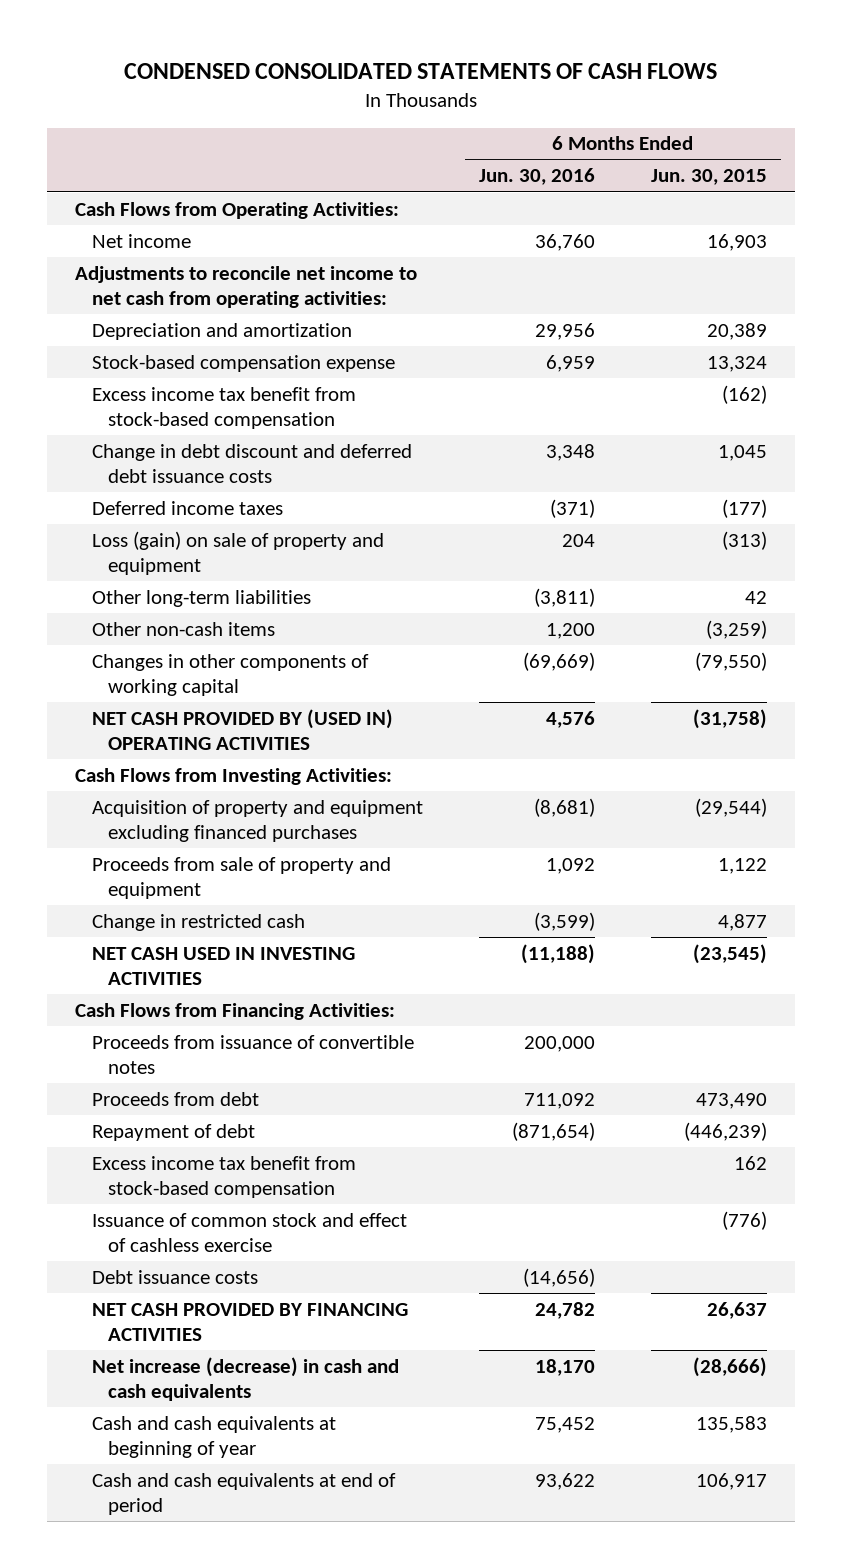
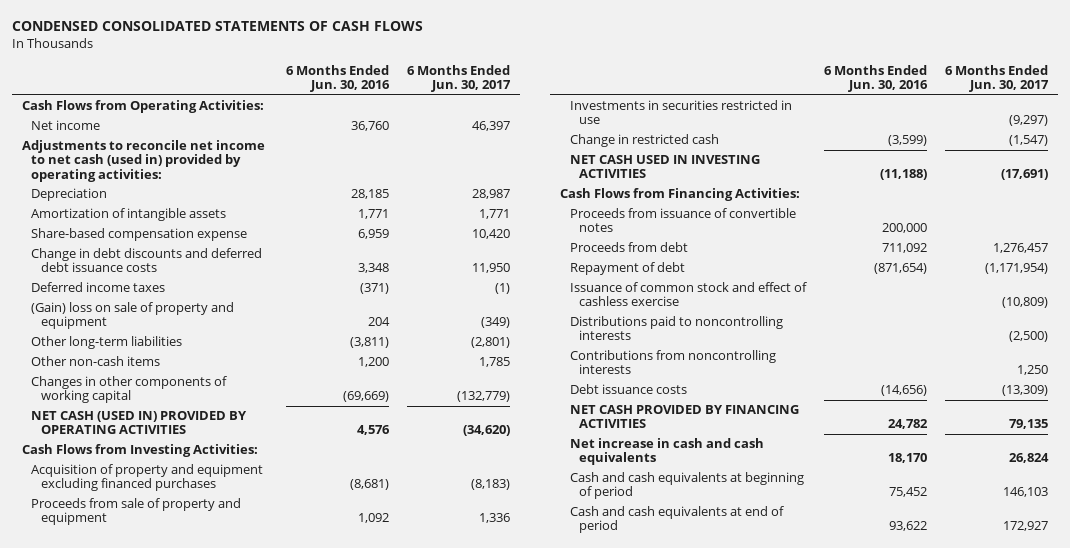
- | 6 Months Ended Jun. 30, 2016 | 6 Months Ended Jun. 30, 2015
+ | 6 Months Ended Jun. 30, 2016 | 6 Months Ended Jun. 30, 2017
- Adjustments to reconcile net income to net cash from operating activities:
- Depreciation and amortization | 29,956 | 20,389
- Stock-based compensation expense | 6,959 | 13,324
- Excess income tax benefit from stock-based compensation | | (162)
- Change in debt discount and deferred debt issuance costs | 3,348 | 1,045
+ Adjustments to reconcile net income to net cash (used in) provided by operating activities:
+ Depreciation | 28,185 | 28,987
+ Amortization of intangible assets | 1,771 | 1,771
+ Share-based compensation expense | 6,959 | 10,420
+ Change in debt discounts and deferred debt issuance costs | 3,348 | 11,950
- Loss (gain) on sale of property and equipment | 204 | (313)
+ (Gain) loss on sale of property and equipment | 204 | (349)
- NET CASH PROVIDED BY (USED IN) OPERATING ACTIVITIES | 4,576 | (31,758)
+ NET CASH (USED IN) PROVIDED BY OPERATING ACTIVITIES | 4,576 | (34,620)
+ Investments in securities restricted in use | | (9,297)
- Excess income tax benefit from stock-based compensation | | 162
+ Distributions paid to noncontrolling interests | | (2,500)
+ Contributions from noncontrolling interests | | 1,250
- Net increase (decrease) in cash and cash equivalents | 18,170 | (28,666)
- Cash and cash equivalents at beginning of year | 75,452 | 135,583
+ Net increase in cash and cash equivalents | 18,170 | 26,824
+ Cash and cash equivalents at beginning of period | 75,452 | 146,103

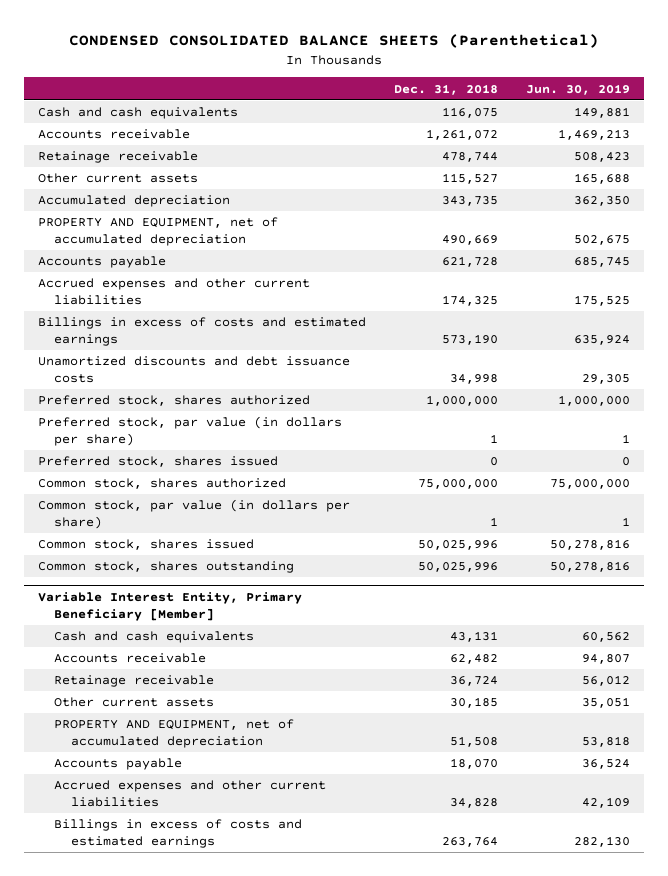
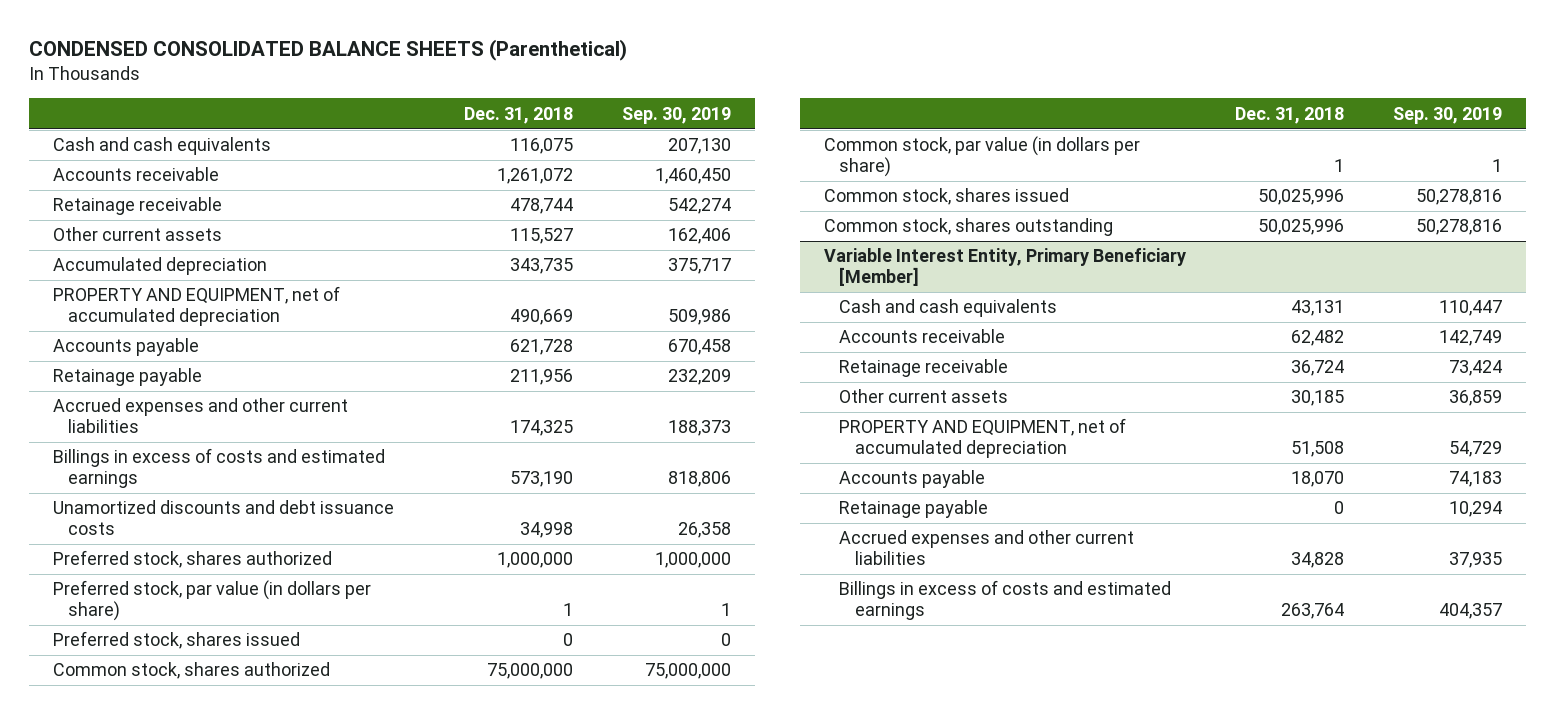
- | Dec. 31, 2018 | Jun. 30, 2019
+ | Dec. 31, 2018 | Sep. 30, 2019
+ Retainage payable | 211,956 | 232,209
@ Variable Interest Entity, Primary Beneficiary [Member]
+ Retainage payable | 0 | 10,294

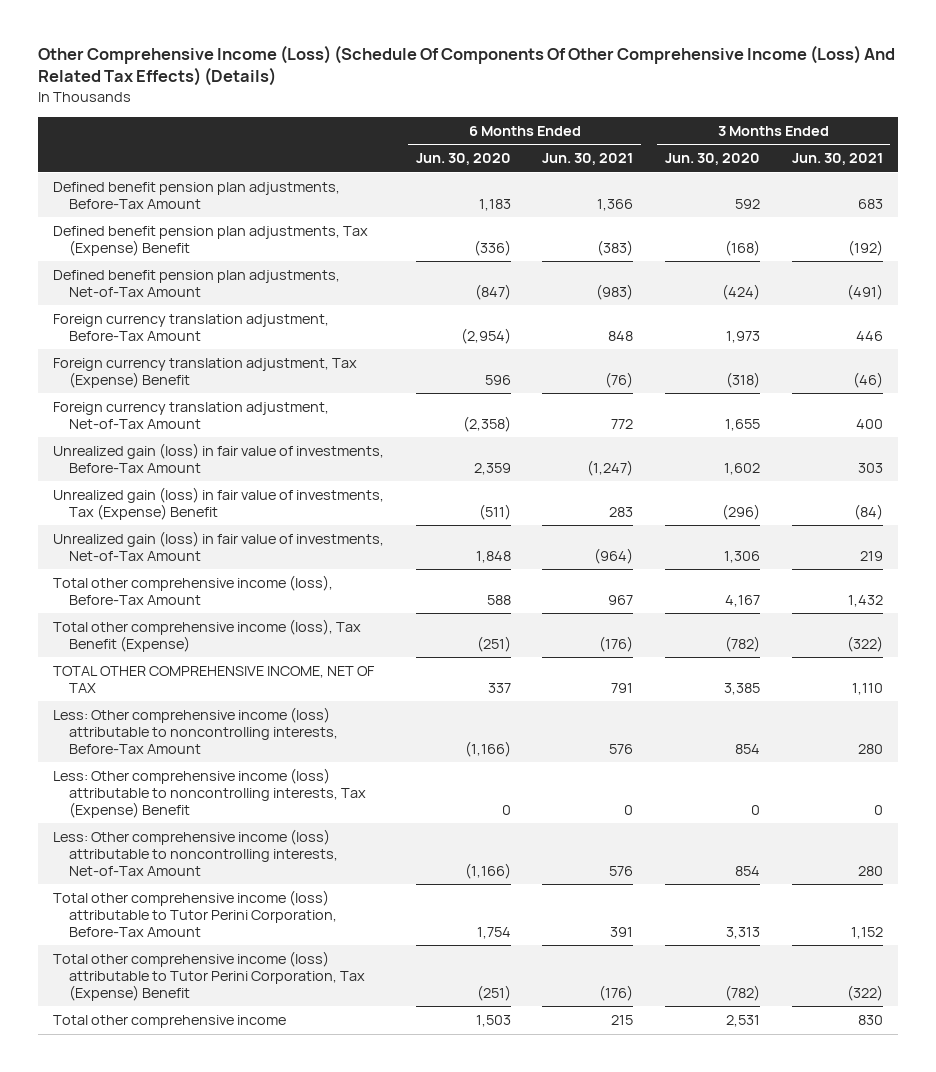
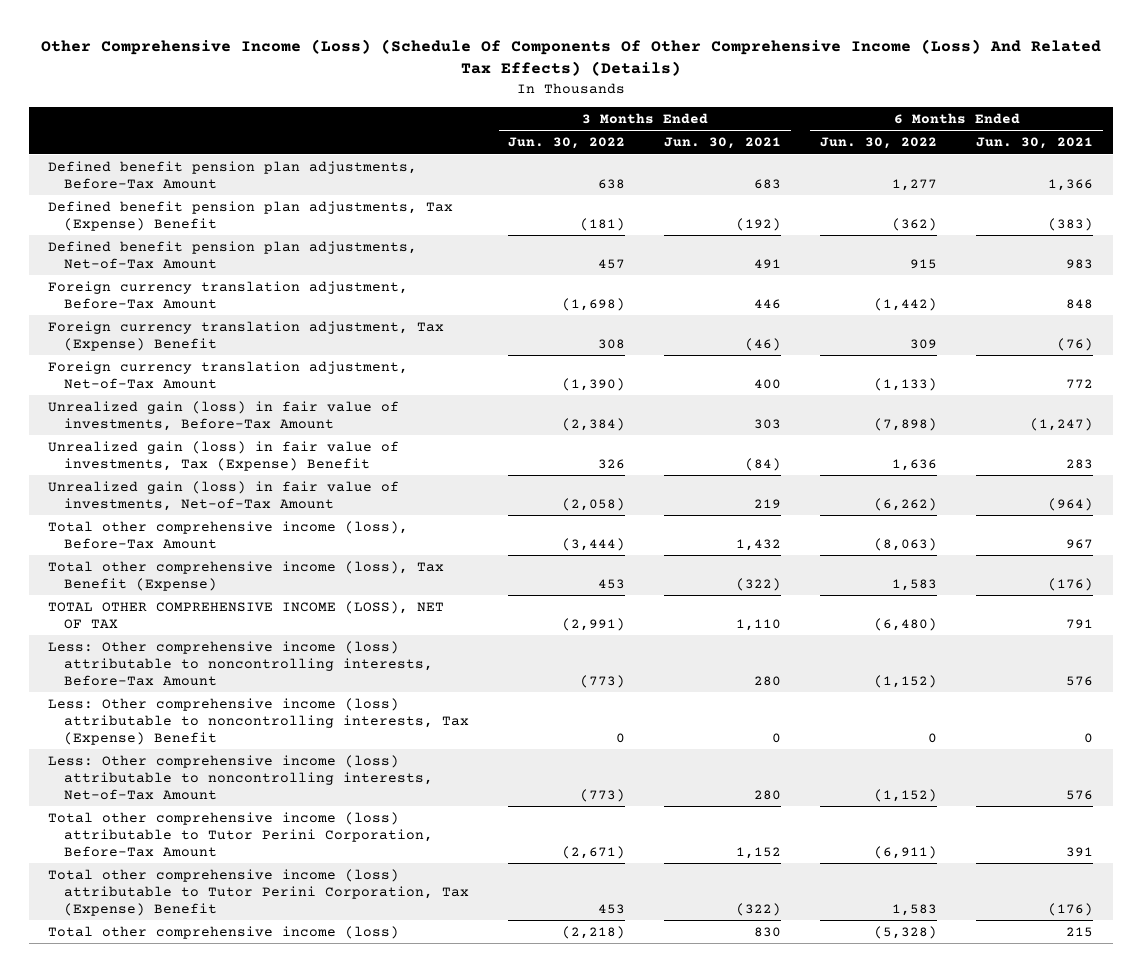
- | 6 Months Ended Jun. 30, 2020 | 6 Months Ended Jun. 30, 2021 | 3 Months Ended Jun. 30, 2020 | 3 Months Ended Jun. 30, 2021
+ | 3 Months Ended Jun. 30, 2022 | 3 Months Ended Jun. 30, 2021 | 6 Months Ended Jun. 30, 2022 | 6 Months Ended Jun. 30, 2021
- Defined benefit pension plan adjustments, Net-of-Tax Amount | (847) | (983) | (424) | (491)
+ Defined benefit pension plan adjustments, Net-of-Tax Amount | 457 | 491 | 915 | 983
- TOTAL OTHER COMPREHENSIVE INCOME, NET OF TAX | 337 | 791 | 3,385 | 1,110
+ TOTAL OTHER COMPREHENSIVE INCOME (LOSS), NET OF TAX | (2,991) | 1,110 | (6,480) | 791
- Total other comprehensive income | 1,503 | 215 | 2,531 | 830
+ Total other comprehensive income (loss) | (2,218) | 830 | (5,328) | 215

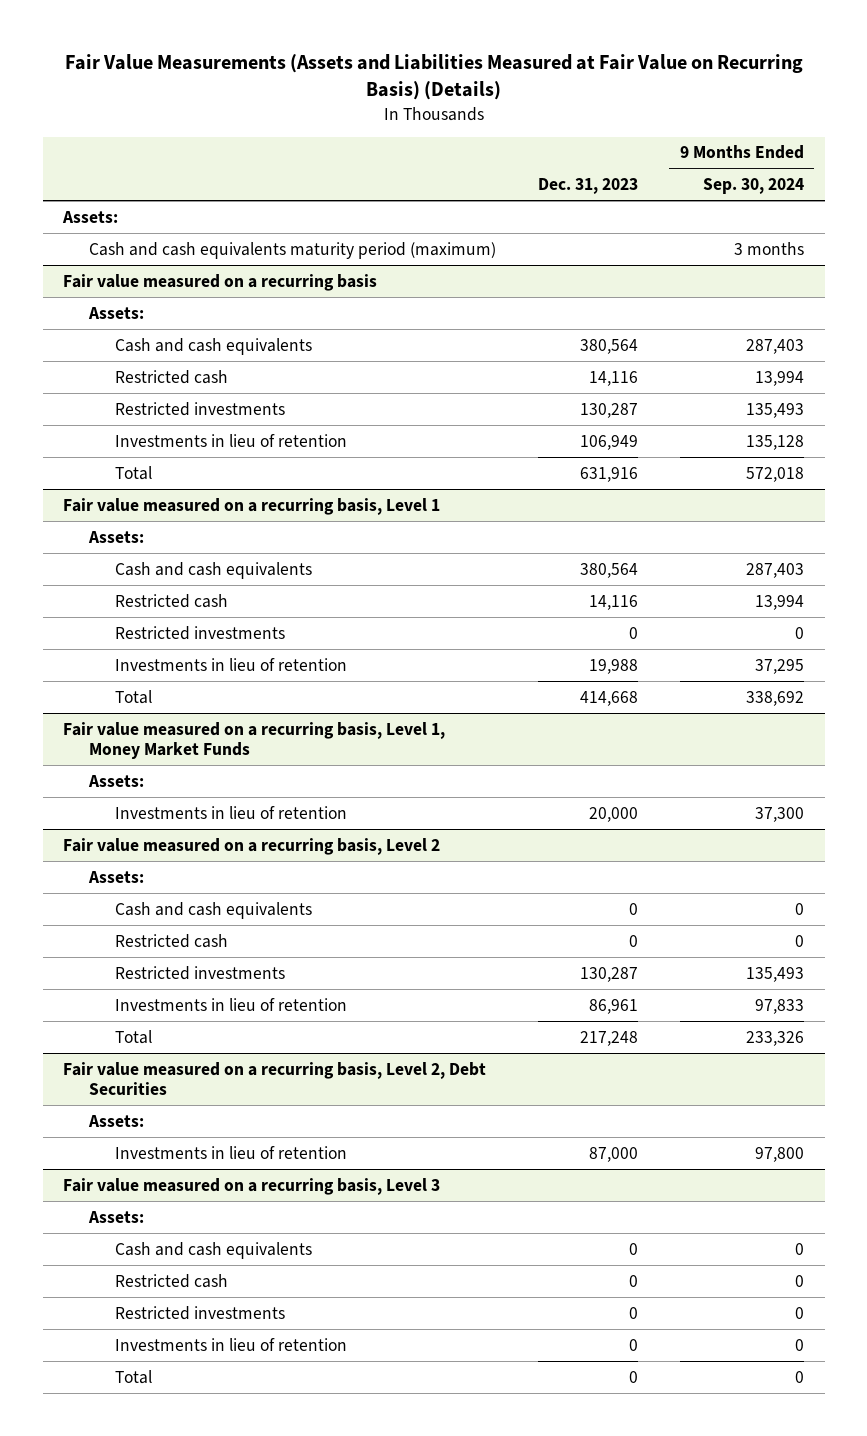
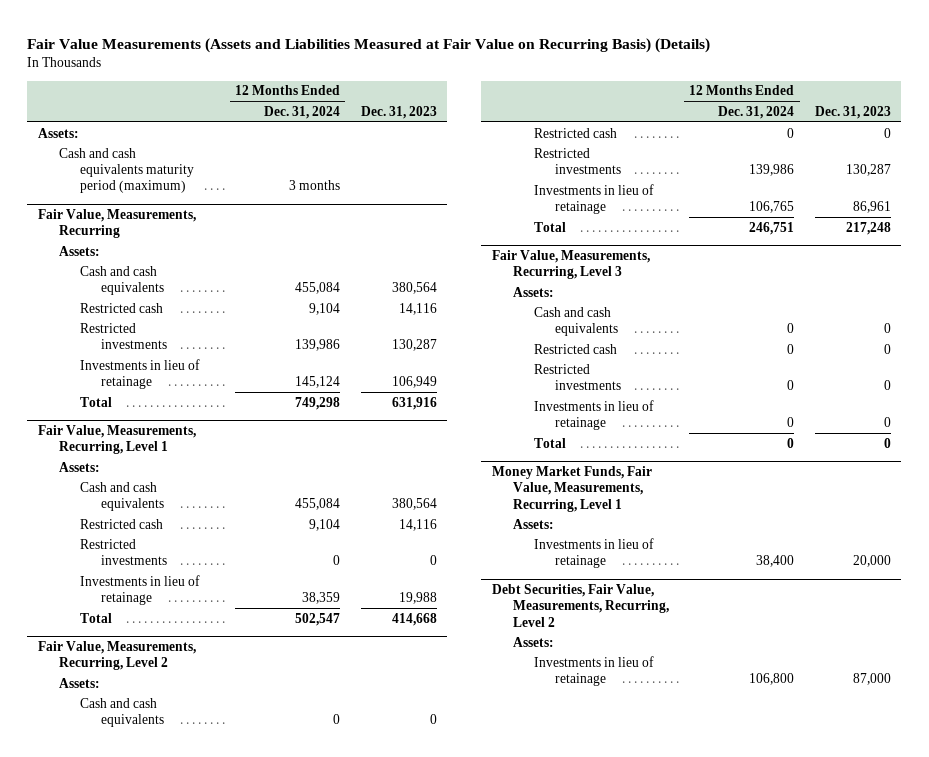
- | Dec. 31, 2023 | 9 Months Ended Sep. 30, 2024
+ | 12 Months Ended Dec. 31, 2024 | Dec. 31, 2023
- Fair value measured on a recurring basis
+ Fair Value, Measurements, Recurring
- Investments in lieu of retention | 106,949 | 135,128
+ Investments in lieu of retainage | 145,124 | 106,949
- Fair value measured on a recurring basis, Level 1
+ Fair Value, Measurements, Recurring, Level 1
- Investments in lieu of retention | 19,988 | 37,295
+ Investments in lieu of retainage | 38,359 | 19,988
- Fair value measured on a recurring basis, Level 1, Money Market Funds
- Assets:
- Investments in lieu of retention | 20,000 | 37,300
- Fair value measured on a recurring basis, Level 2
+ Fair Value, Measurements, Recurring, Level 2
- Investments in lieu of retention | 86,961 | 97,833
+ Investments in lieu of retainage | 106,765 | 86,961
- Fair value measured on a recurring basis, Level 2, Debt Securities
- Assets:
- Investments in lieu of retention | 87,000 | 97,800
- Fair value measured on a recurring basis, Level 3
+ Fair Value, Measurements, Recurring, Level 3
- Investments in lieu of retention | 0 | 0
+ Investments in lieu of retainage | 0 | 0
+ Money Market Funds, Fair Value, Measurements, Recurring, Level 1
+ Assets:
+ Investments in lieu of retainage | 38,400 | 20,000
+ Debt Securities, Fair Value, Measurements, Recurring, Level 2
+ Assets:
+ Investments in lieu of retainage | 106,800 | 87,000

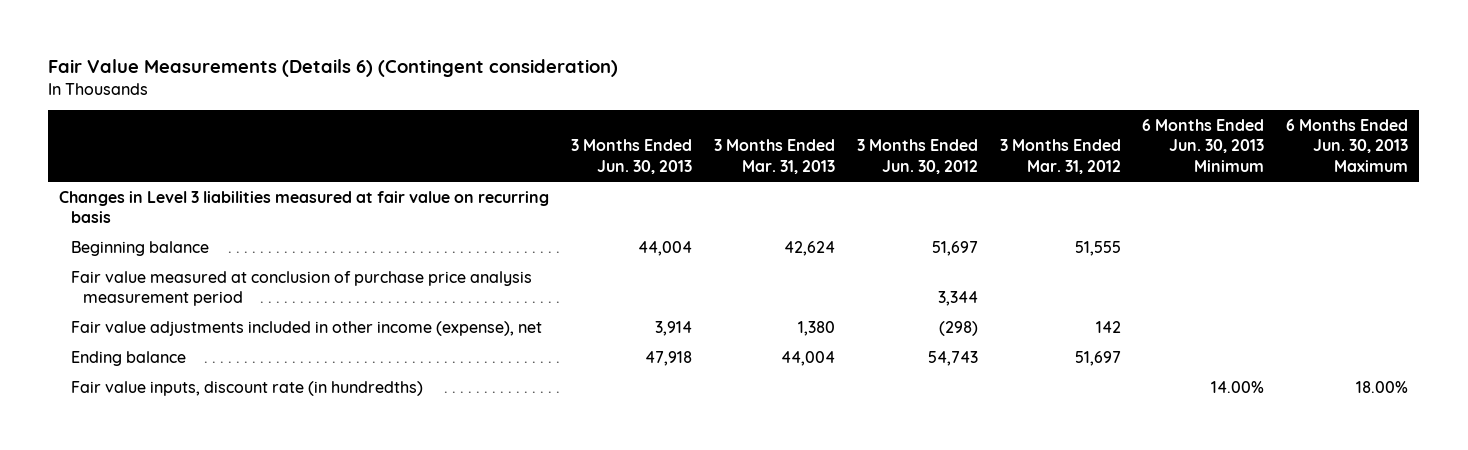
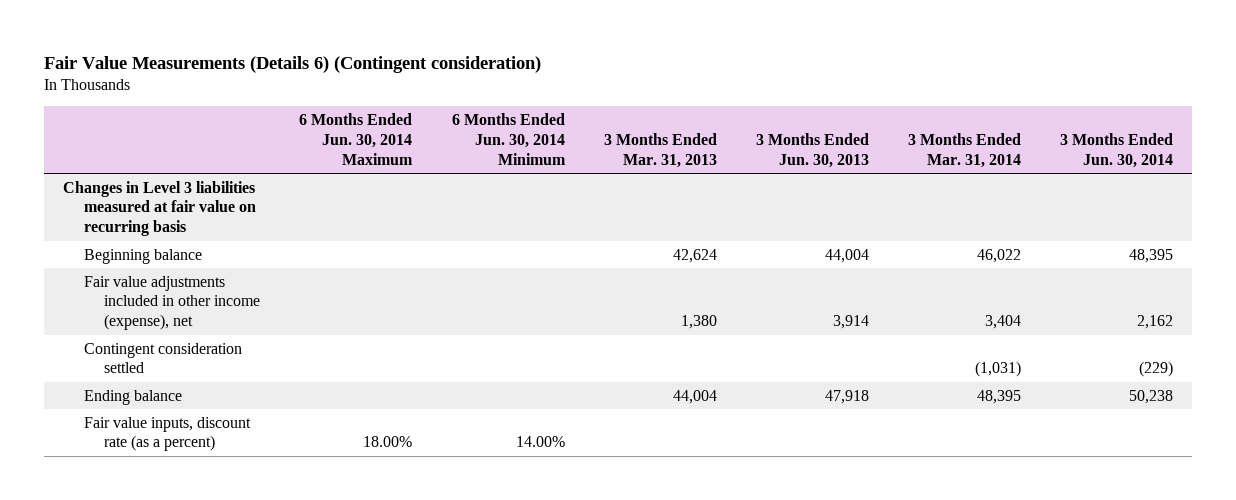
- | 3 Months Ended Jun. 30, 2013 | 3 Months Ended Mar. 31, 2013 | 3 Months Ended Jun. 30, 2012 | 3 Months Ended Mar. 31, 2012 | 6 Months Ended Jun. 30, 2013 Minimum | 6 Months Ended Jun. 30, 2013 Maximum
+ | 6 Months Ended Jun. 30, 2014 Maximum | 6 Months Ended Jun. 30, 2014 Minimum | 3 Months Ended Mar. 31, 2013 | 3 Months Ended Jun. 30, 2013 | 3 Months Ended Mar. 31, 2014 | 3 Months Ended Jun. 30, 2014
- Fair value measured at conclusion of purchase price analysis measurement period | | | 3,344 | | |
+ Contingent consideration settled | | | | | (1,031) | (229)
- Fair value inputs, discount rate (in hundredths) | | | | | 14.00% | 18.00%
+ Fair value inputs, discount rate (as a percent) | 18.00% | 14.00% | | | |

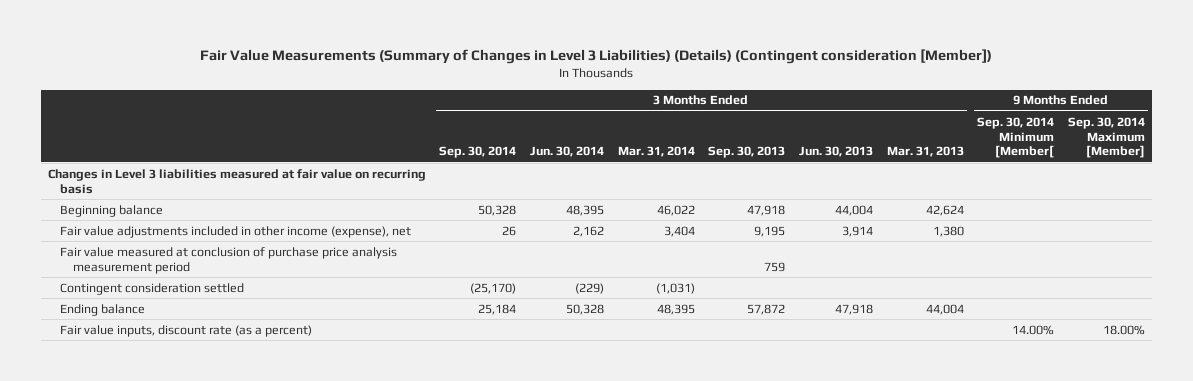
- Fair Value Measurements (Details 6) (Contingent consideration)
+ Fair Value Measurements (Summary of Changes in Level 3 Liabilities) (Details) (Contingent consideration [Member])
- | 6 Months Ended Jun. 30, 2014 Maximum | 6 Months Ended Jun. 30, 2014 Minimum | 3 Months Ended Mar. 31, 2013 | 3 Months Ended Jun. 30, 2013 | 3 Months Ended Mar. 31, 2014 | 3 Months Ended Jun. 30, 2014
+ | 3 Months Ended Sep. 30, 2014 | 3 Months Ended Jun. 30, 2014 | 3 Months Ended Mar. 31, 2014 | 3 Months Ended Sep. 30, 2013 | 3 Months Ended Jun. 30, 2013 | 3 Months Ended Mar. 31, 2013 | 9 Months Ended Sep. 30, 2014 Minimum [Member[ | 9 Months Ended Sep. 30, 2014 Maximum [Member]
+ Fair value measured at conclusion of purchase price analysis measurement period | | | | 759 | | | |
- Ending balance | | | 44,004 | 47,918 | 48,395 | 50,238
+ Ending balance | 25,184 | 50,328 | 48,395 | 57,872 | 47,918 | 44,004 | |

